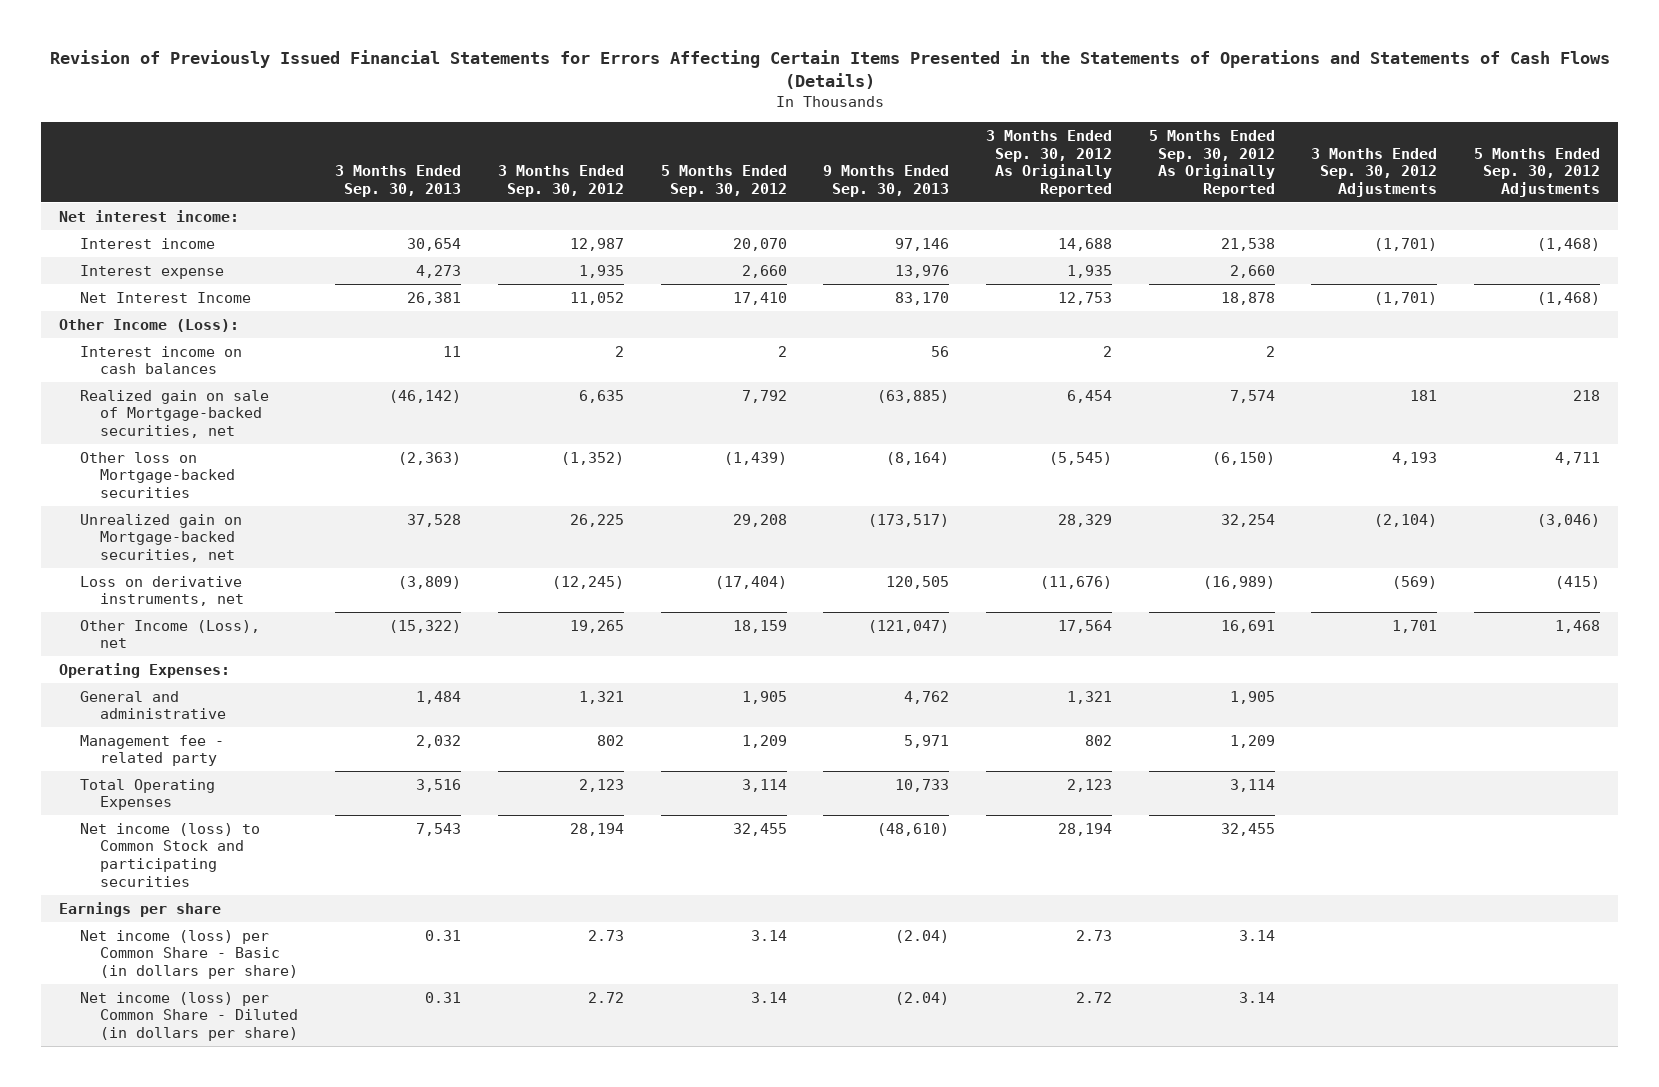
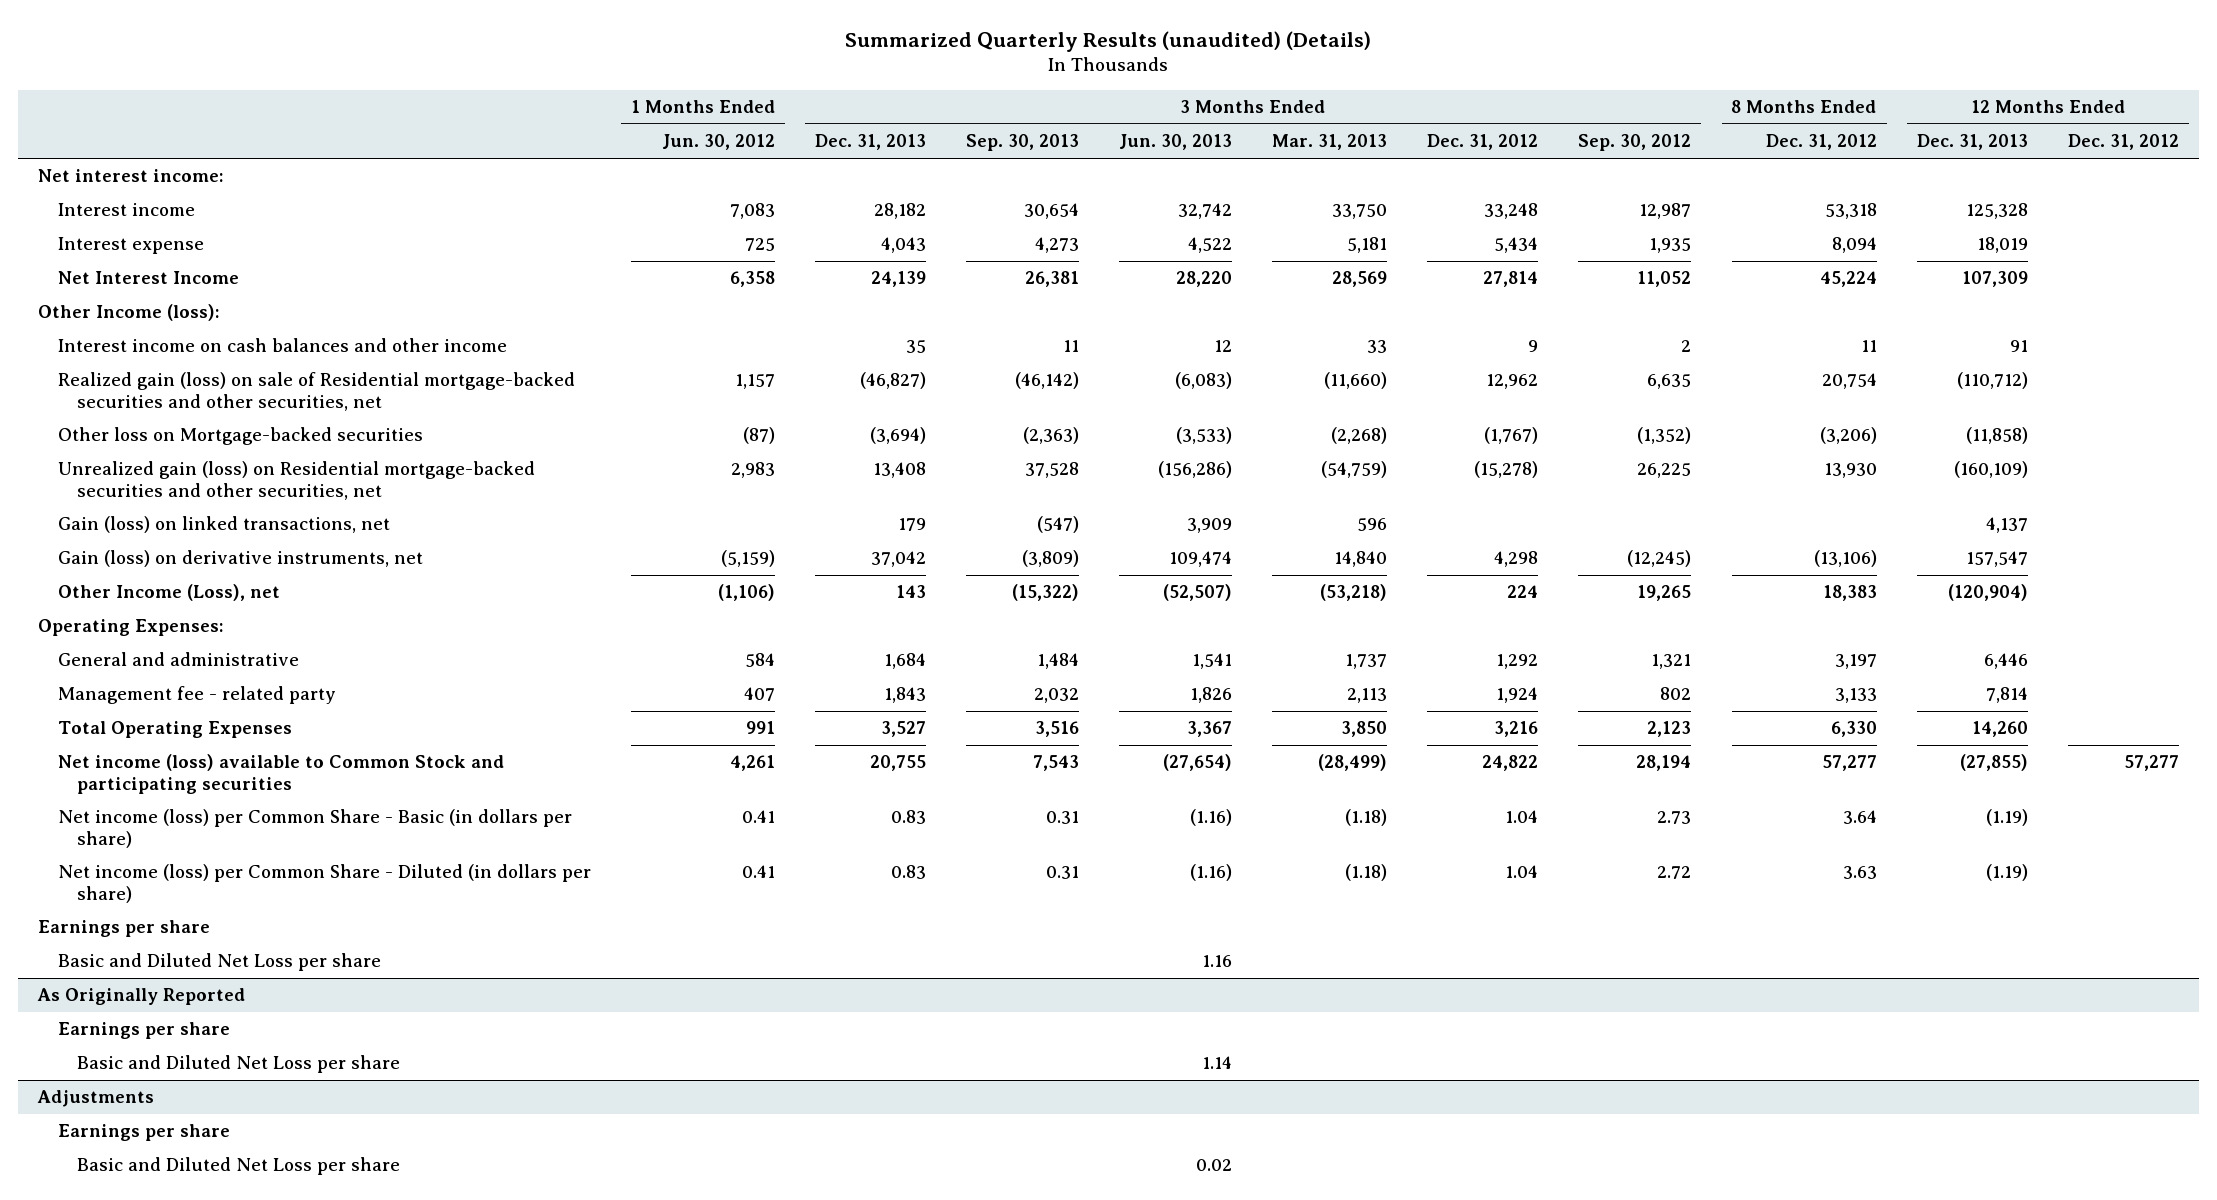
- Revision of Previously Issued Financial Statements for Errors Affecting Certain Items Presented in the Statements of Operations and Statements of Cash Flows (Details)
+ Summarized Quarterly Results (unaudited) (Details)
- | 3 Months Ended Sep. 30, 2013 | 3 Months Ended Sep. 30, 2012 | 5 Months Ended Sep. 30, 2012 | 9 Months Ended Sep. 30, 2013 | 3 Months Ended Sep. 30, 2012 As Originally Reported | 5 Months Ended Sep. 30, 2012 As Originally Reported | 3 Months Ended Sep. 30, 2012 Adjustments | 5 Months Ended Sep. 30, 2012 Adjustments
+ | 1 Months Ended Jun. 30, 2012 | 3 Months Ended Dec. 31, 2013 | 3 Months Ended Sep. 30, 2013 | 3 Months Ended Jun. 30, 2013 | 3 Months Ended Mar. 31, 2013 | 3 Months Ended Dec. 31, 2012 | 3 Months Ended Sep. 30, 2012 | 8 Months Ended Dec. 31, 2012 | 12 Months Ended Dec. 31, 2013 | 12 Months Ended Dec. 31, 2012
- Other Income (Loss):
- Interest income on cash balances | 11 | 2 | 2 | 56 | 2 | 2 | |
- Realized gain on sale of Mortgage-backed securities, net | (46,142) | 6,635 | 7,792 | (63,885) | 6,454 | 7,574 | 181 | 218
+ Other Income (loss):
+ Interest income on cash balances and other income | | 35 | 11 | 12 | 33 | 9 | 2 | 11 | 91 |
+ Realized gain (loss) on sale of Residential mortgage-backed securities and other securities, net | 1,157 | (46,827) | (46,142) | (6,083) | (11,660) | 12,962 | 6,635 | 20,754 | (110,712) |
- Unrealized gain on Mortgage-backed securities, net | 37,528 | 26,225 | 29,208 | (173,517) | 28,329 | 32,254 | (2,104) | (3,046)
- Loss on derivative instruments, net | (3,809) | (12,245) | (17,404) | 120,505 | (11,676) | (16,989) | (569) | (415)
+ Unrealized gain (loss) on Residential mortgage-backed securities and other securities, net | 2,983 | 13,408 | 37,528 | (156,286) | (54,759) | (15,278) | 26,225 | 13,930 | (160,109) |
+ Gain (loss) on linked transactions, net | | 179 | (547) | 3,909 | 596 | | | | 4,137 |
+ Gain (loss) on derivative instruments, net | (5,159) | 37,042 | (3,809) | 109,474 | 14,840 | 4,298 | (12,245) | (13,106) | 157,547 |
- Net income (loss) to Common Stock and participating securities | 7,543 | 28,194 | 32,455 | (48,610) | 28,194 | 32,455 | |
+ Net income (loss) available to Common Stock and participating securities | 4,261 | 20,755 | 7,543 | (27,654) | (28,499) | 24,822 | 28,194 | 57,277 | (27,855) | 57,277
moved down: Earnings per share
+ Basic and Diluted Net Loss per share | | | | 1.16 | | | | | |
+ As Originally Reported
+ Earnings per share
+ Basic and Diluted Net Loss per share | | | | 1.14 | | | | | |
+ Adjustments
+ Earnings per share
+ Basic and Diluted Net Loss per share | | | | 0.02 | | | | | |

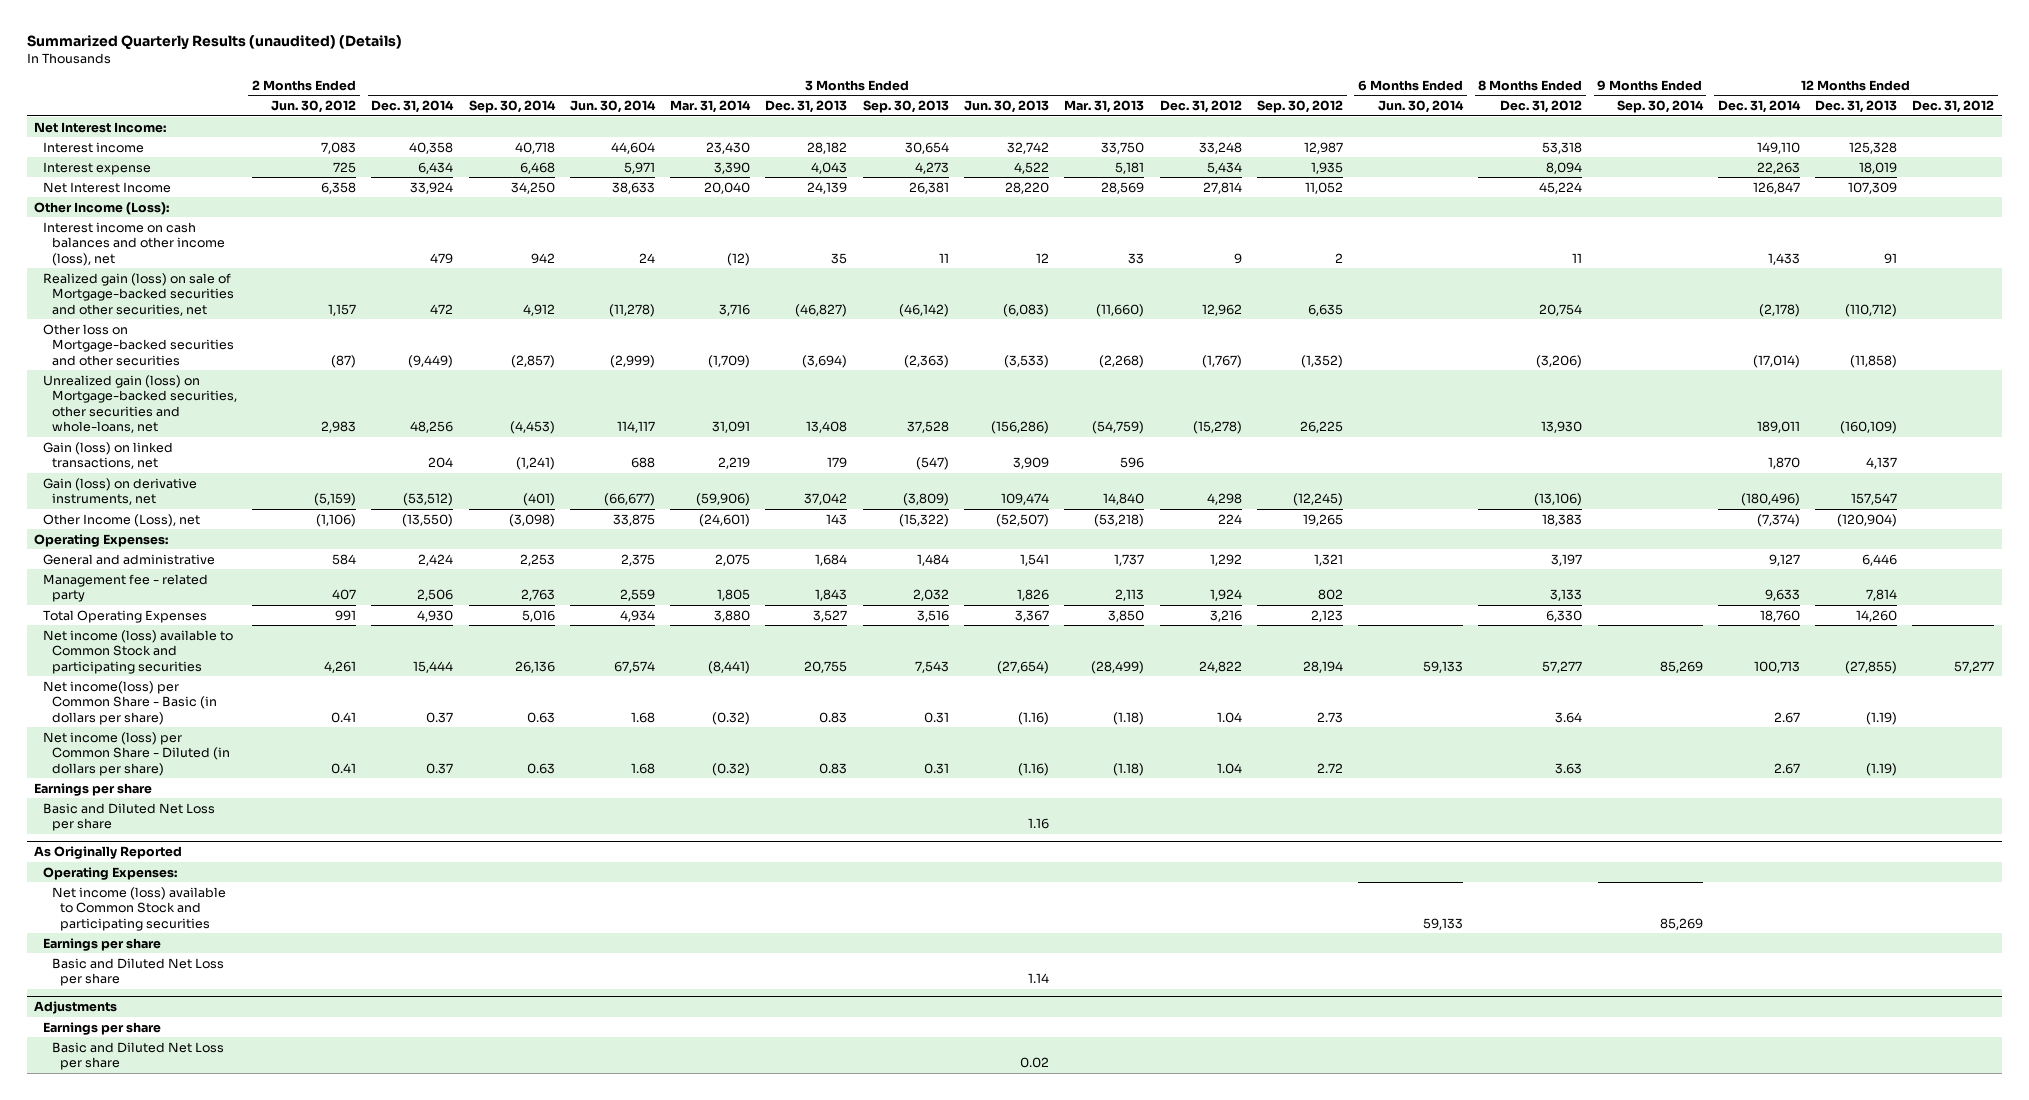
- | 1 Months Ended Jun. 30, 2012 | 3 Months Ended Dec. 31, 2013 | 3 Months Ended Sep. 30, 2013 | 3 Months Ended Jun. 30, 2013 | 3 Months Ended Mar. 31, 2013 | 3 Months Ended Dec. 31, 2012 | 3 Months Ended Sep. 30, 2012 | 8 Months Ended Dec. 31, 2012 | 12 Months Ended Dec. 31, 2013 | 12 Months Ended Dec. 31, 2012
+ | 2 Months Ended Jun. 30, 2012 | 3 Months Ended Dec. 31, 2014 | 3 Months Ended Sep. 30, 2014 | 3 Months Ended Jun. 30, 2014 | 3 Months Ended Mar. 31, 2014 | 3 Months Ended Dec. 31, 2013 | 3 Months Ended Sep. 30, 2013 | 3 Months Ended Jun. 30, 2013 | 3 Months Ended Mar. 31, 2013 | 3 Months Ended Dec. 31, 2012 | 3 Months Ended Sep. 30, 2012 | 6 Months Ended Jun. 30, 2014 | 8 Months Ended Dec. 31, 2012 | 9 Months Ended Sep. 30, 2014 | 12 Months Ended Dec. 31, 2014 | 12 Months Ended Dec. 31, 2013 | 12 Months Ended Dec. 31, 2012
- Net interest income:
+ Net Interest Income:
- Other Income (loss):
- Interest income on cash balances and other income | | 35 | 11 | 12 | 33 | 9 | 2 | 11 | 91 |
- Realized gain (loss) on sale of Residential mortgage-backed securities and other securities, net | 1,157 | (46,827) | (46,142) | (6,083) | (11,660) | 12,962 | 6,635 | 20,754 | (110,712) |
- Other loss on Mortgage-backed securities | (87) | (3,694) | (2,363) | (3,533) | (2,268) | (1,767) | (1,352) | (3,206) | (11,858) |
- Unrealized gain (loss) on Residential mortgage-backed securities and other securities, net | 2,983 | 13,408 | 37,528 | (156,286) | (54,759) | (15,278) | 26,225 | 13,930 | (160,109) |
+ Other Income (Loss):
+ Interest income on cash balances and other income (loss), net | | 479 | 942 | 24 | (12) | 35 | 11 | 12 | 33 | 9 | 2 | | 11 | | 1,433 | 91 |
+ Realized gain (loss) on sale of Mortgage-backed securities and other securities, net | 1,157 | 472 | 4,912 | (11,278) | 3,716 | (46,827) | (46,142) | (6,083) | (11,660) | 12,962 | 6,635 | | 20,754 | | (2,178) | (110,712) |
+ Other loss on Mortgage-backed securities and other securities | (87) | (9,449) | (2,857) | (2,999) | (1,709) | (3,694) | (2,363) | (3,533) | (2,268) | (1,767) | (1,352) | | (3,206) | | (17,014) | (11,858) |
+ Unrealized gain (loss) on Mortgage-backed securities, other securities and whole-loans, net | 2,983 | 48,256 | (4,453) | 114,117 | 31,091 | 13,408 | 37,528 | (156,286) | (54,759) | (15,278) | 26,225 | | 13,930 | | 189,011 | (160,109) |
- Net income (loss) per Common Share - Basic (in dollars per share) | 0.41 | 0.83 | 0.31 | (1.16) | (1.18) | 1.04 | 2.73 | 3.64 | (1.19) |
+ Net income(loss) per Common Share - Basic (in dollars per share) | 0.41 | 0.37 | 0.63 | 1.68 | (0.32) | 0.83 | 0.31 | (1.16) | (1.18) | 1.04 | 2.73 | | 3.64 | | 2.67 | (1.19) |
@ As Originally Reported
+ Operating Expenses:
+ Net income (loss) available to Common Stock and participating securities | | | | | | | | | | | | 59,133 | | 85,269 | | |

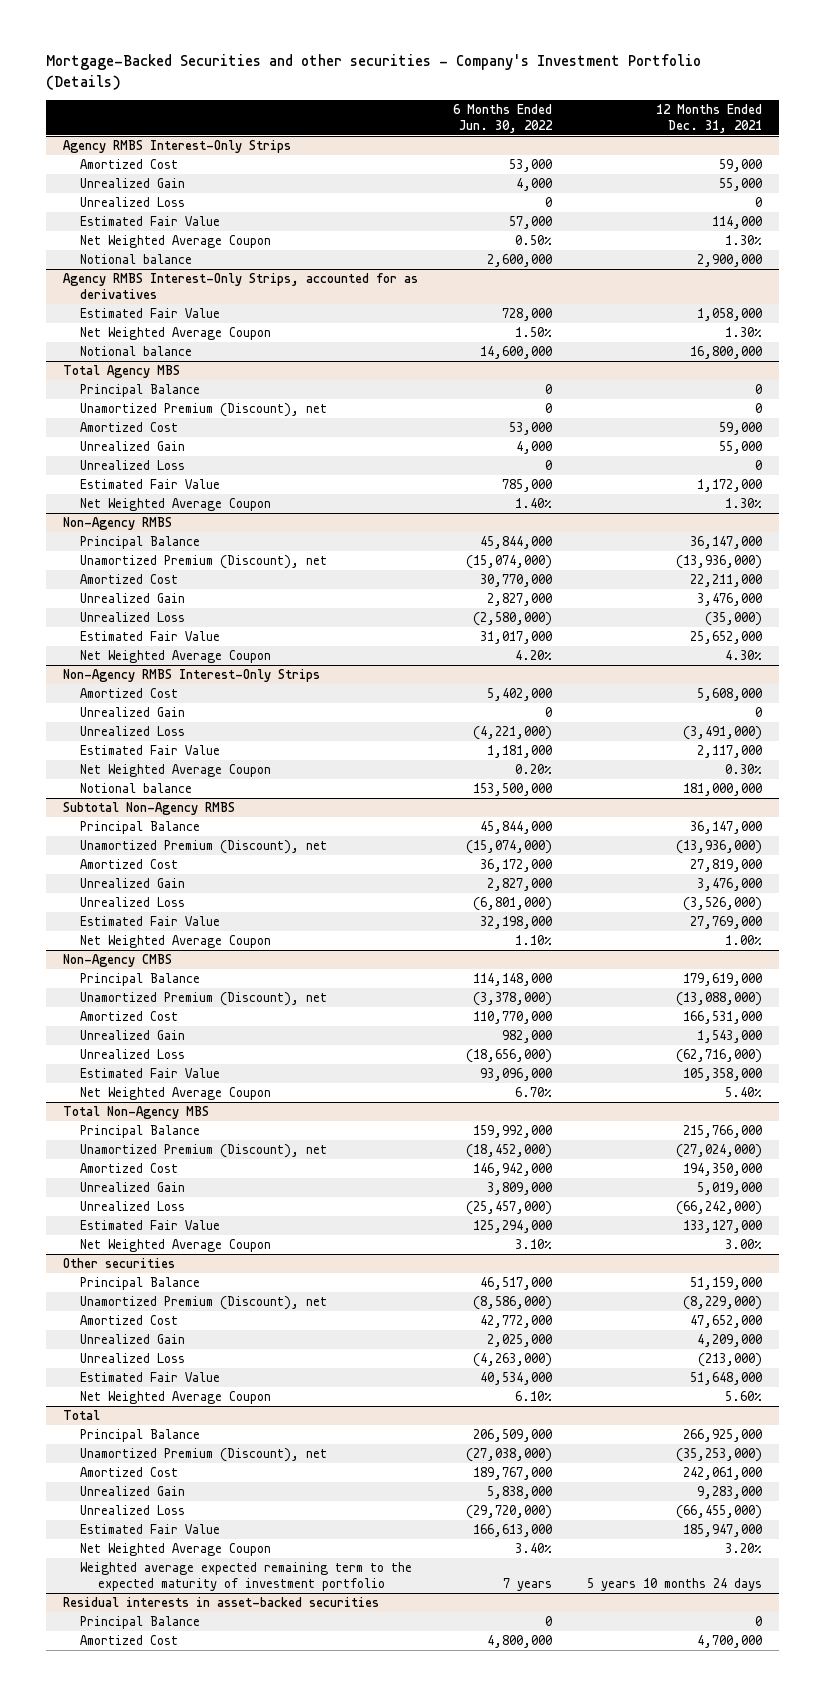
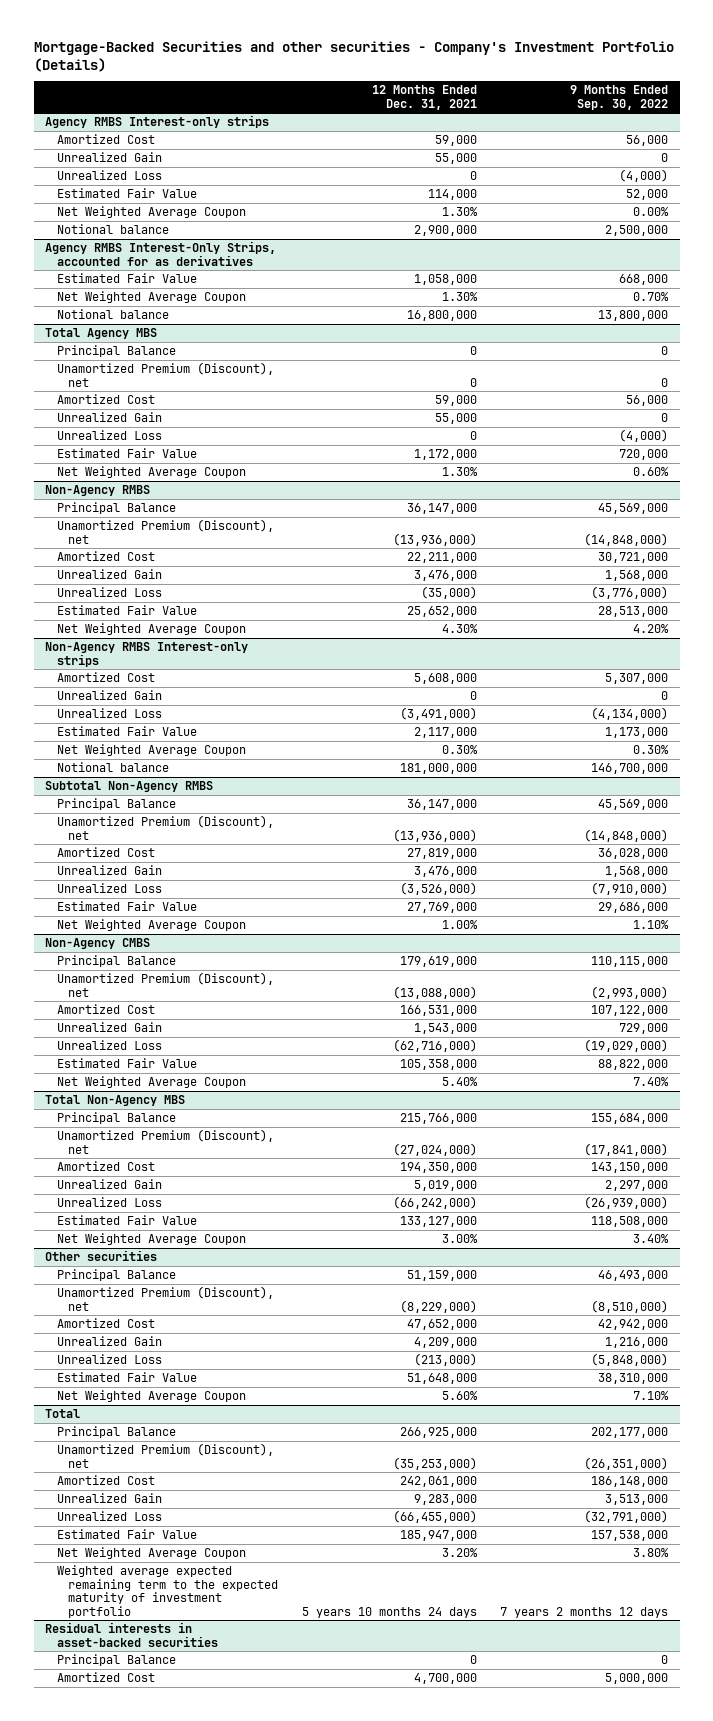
- | 6 Months Ended Jun. 30, 2022 | 12 Months Ended Dec. 31, 2021
+ | 12 Months Ended Dec. 31, 2021 | 9 Months Ended Sep. 30, 2022
- Agency RMBS Interest-Only Strips
+ Agency RMBS Interest-only strips
- Non-Agency RMBS Interest-Only Strips
+ Non-Agency RMBS Interest-only strips

